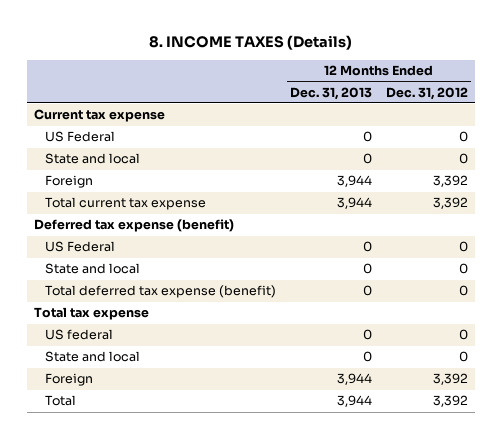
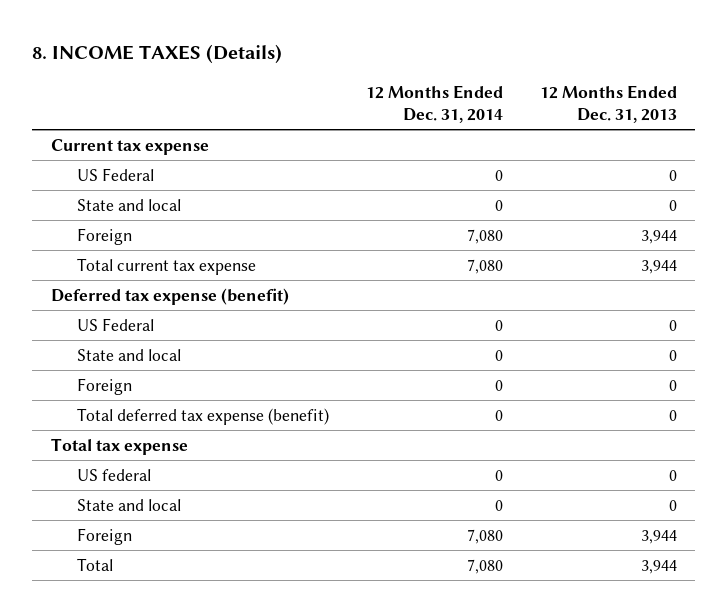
- | 12 Months Ended Dec. 31, 2013 | 12 Months Ended Dec. 31, 2012
+ | 12 Months Ended Dec. 31, 2014 | 12 Months Ended Dec. 31, 2013
+ Foreign | 0 | 0

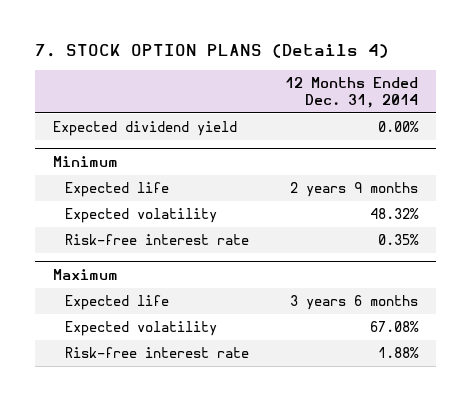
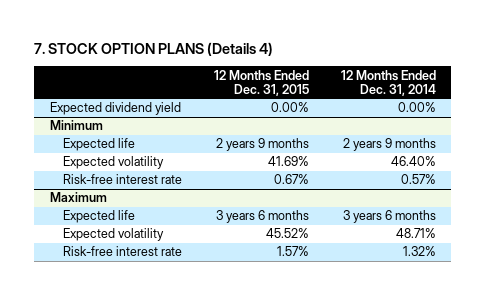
- | 12 Months Ended Dec. 31, 2014
+ | 12 Months Ended Dec. 31, 2015 | 12 Months Ended Dec. 31, 2014
@ Minimum
- Expected volatility | 48.32%
- Risk-free interest rate | 0.35%
+ Expected volatility | 41.69% | 46.40%
+ Risk-free interest rate | 0.67% | 0.57%
@ Maximum
- Expected volatility | 67.08%
- Risk-free interest rate | 1.88%
+ Expected volatility | 45.52% | 48.71%
+ Risk-free interest rate | 1.57% | 1.32%

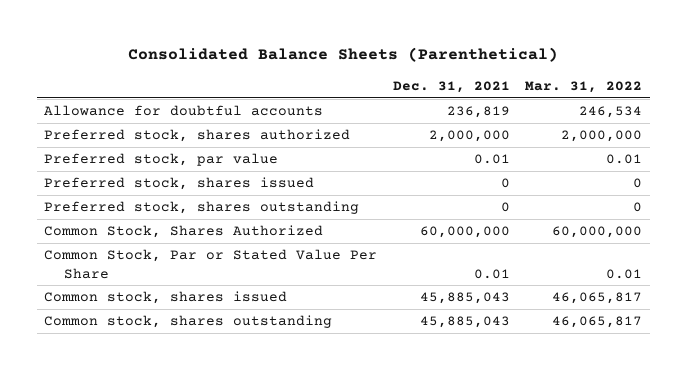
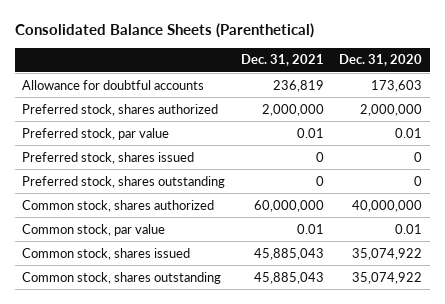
- | Dec. 31, 2021 | Mar. 31, 2022
+ | Dec. 31, 2021 | Dec. 31, 2020
- Common Stock, Shares Authorized | 60,000,000 | 60,000,000
- Common Stock, Par or Stated Value Per Share | 0.01 | 0.01
+ Common stock, shares authorized | 60,000,000 | 40,000,000
+ Common stock, par value | 0.01 | 0.01

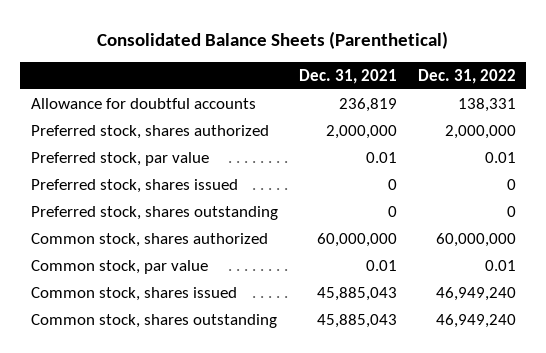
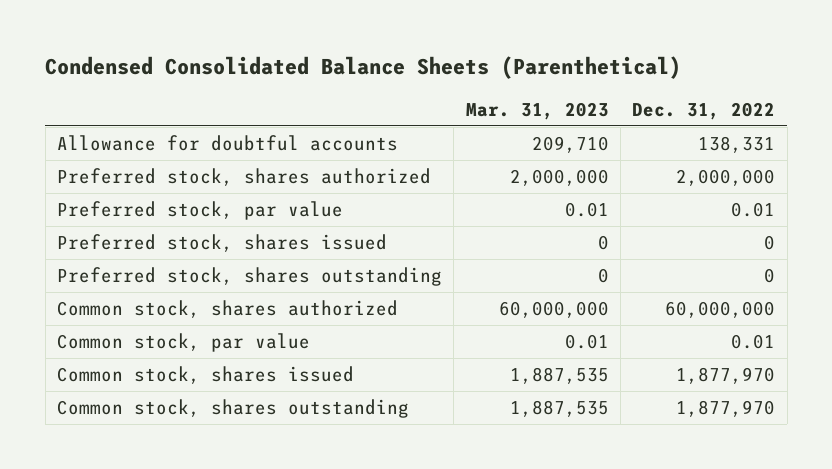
- Consolidated Balance Sheets (Parenthetical)
+ Condensed Consolidated Balance Sheets (Parenthetical)
- | Dec. 31, 2021 | Dec. 31, 2022
+ | Mar. 31, 2023 | Dec. 31, 2022
- Common stock, shares issued | 45,885,043 | 46,949,240
- Common stock, shares outstanding | 45,885,043 | 46,949,240
+ Common stock, shares issued | 1,887,535 | 1,877,970
+ Common stock, shares outstanding | 1,887,535 | 1,877,970

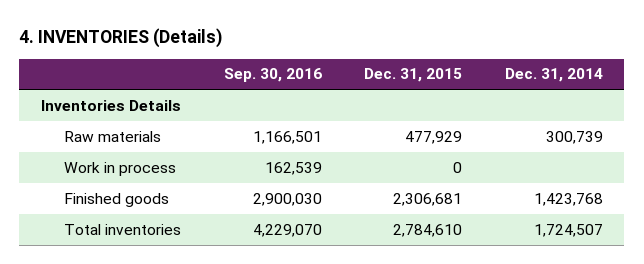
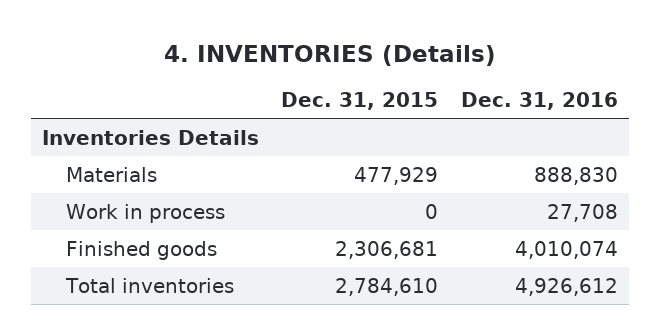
- | Sep. 30, 2016 | Dec. 31, 2015 | Dec. 31, 2014
+ | Dec. 31, 2015 | Dec. 31, 2016
- Raw materials | 1,166,501 | 477,929 | 300,739
+ Materials | 477,929 | 888,830

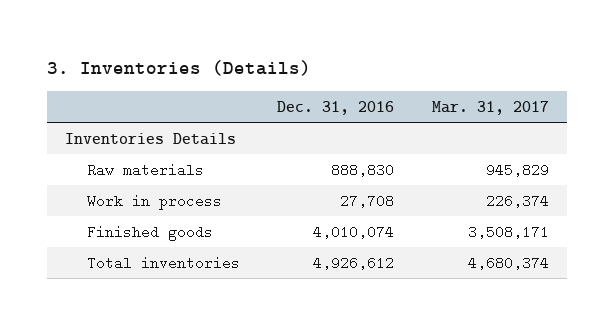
- 4. INVENTORIES (Details)
+ 3. Inventories (Details)
- | Dec. 31, 2015 | Dec. 31, 2016
+ | Dec. 31, 2016 | Mar. 31, 2017
- Materials | 477,929 | 888,830
+ Raw materials | 888,830 | 945,829

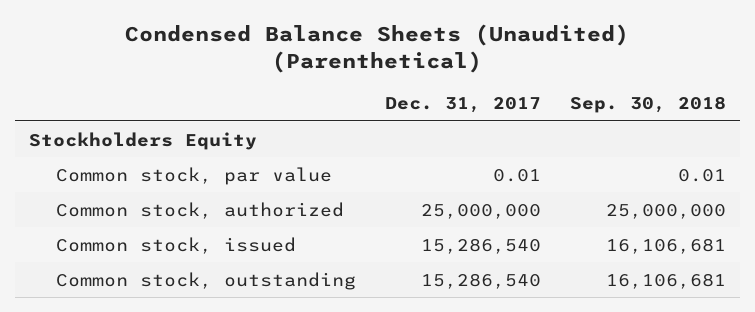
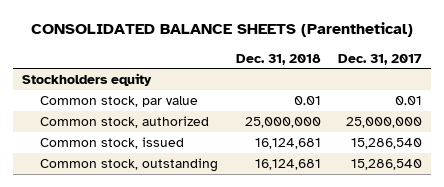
- Condensed Balance Sheets (Unaudited) (Parenthetical)
+ CONSOLIDATED BALANCE SHEETS (Parenthetical)
- | Dec. 31, 2017 | Sep. 30, 2018
+ | Dec. 31, 2018 | Dec. 31, 2017
- Stockholders Equity
+ Stockholders equity

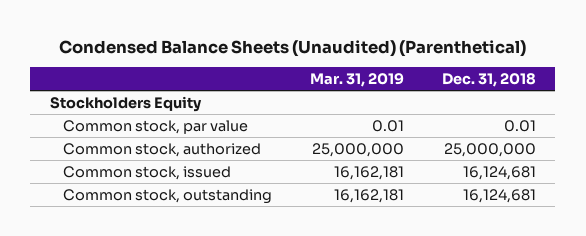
- CONSOLIDATED BALANCE SHEETS (Parenthetical)
+ Condensed Balance Sheets (Unaudited) (Parenthetical)
- | Dec. 31, 2018 | Dec. 31, 2017
+ | Mar. 31, 2019 | Dec. 31, 2018
- Stockholders equity
+ Stockholders Equity

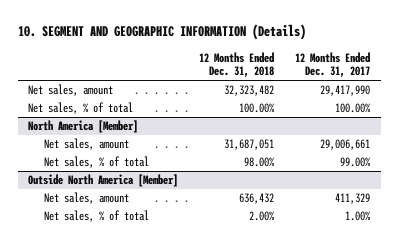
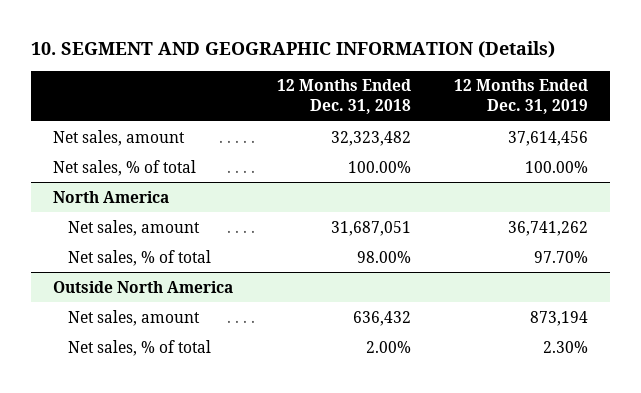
- | 12 Months Ended Dec. 31, 2018 | 12 Months Ended Dec. 31, 2017
+ | 12 Months Ended Dec. 31, 2018 | 12 Months Ended Dec. 31, 2019
- North America [Member]
+ North America
- Outside North America [Member]
+ Outside North America

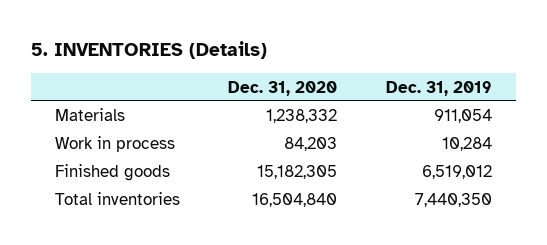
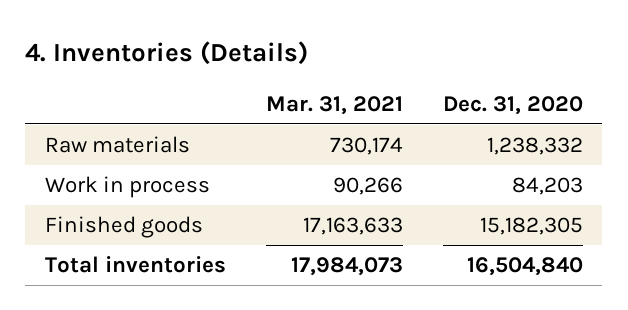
- 5. INVENTORIES (Details)
+ 4. Inventories (Details)
- | Dec. 31, 2020 | Dec. 31, 2019
+ | Mar. 31, 2021 | Dec. 31, 2020
- Materials | 1,238,332 | 911,054
+ Raw materials | 730,174 | 1,238,332

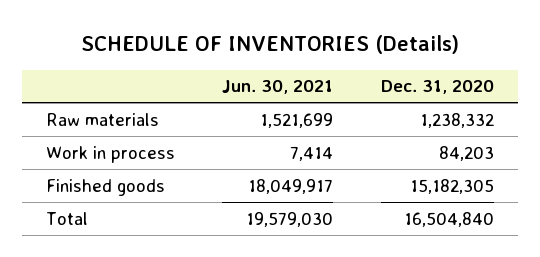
- 4. Inventories (Details)
+ SCHEDULE OF INVENTORIES (Details)
- | Mar. 31, 2021 | Dec. 31, 2020
+ | Jun. 30, 2021 | Dec. 31, 2020
- Total inventories | 17,984,073 | 16,504,840
+ Total | 19,579,030 | 16,504,840

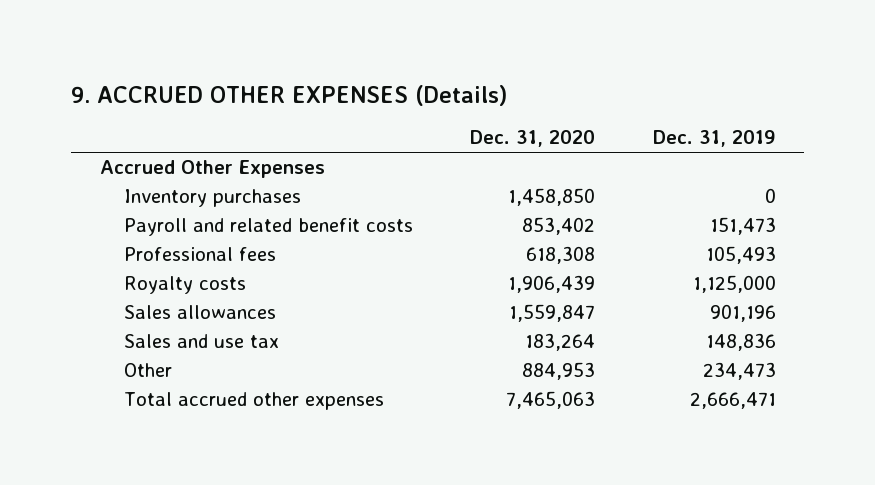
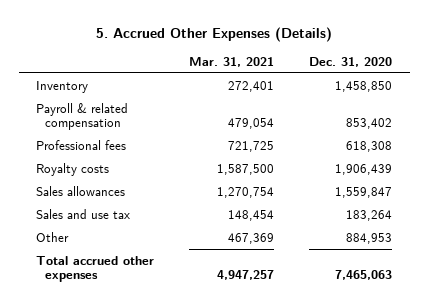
- 9. ACCRUED OTHER EXPENSES (Details)
+ 5. Accrued Other Expenses (Details)
- | Dec. 31, 2020 | Dec. 31, 2019
+ | Mar. 31, 2021 | Dec. 31, 2020
- Accrued Other Expenses
- Inventory purchases | 1,458,850 | 0
- Payroll and related benefit costs | 853,402 | 151,473
+ Inventory | 272,401 | 1,458,850
+ Payroll & related compensation | 479,054 | 853,402

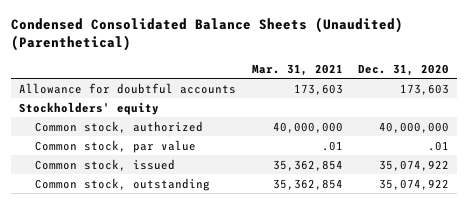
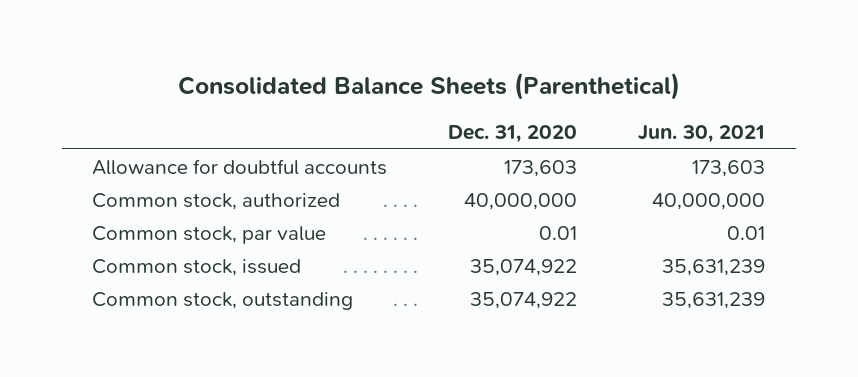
- Condensed Consolidated Balance Sheets (Unaudited) (Parenthetical)
+ Consolidated Balance Sheets (Parenthetical)
- | Mar. 31, 2021 | Dec. 31, 2020
+ | Dec. 31, 2020 | Jun. 30, 2021
- Stockholders' equity
- Common stock, par value | .01 | .01
+ Common stock, par value | 0.01 | 0.01

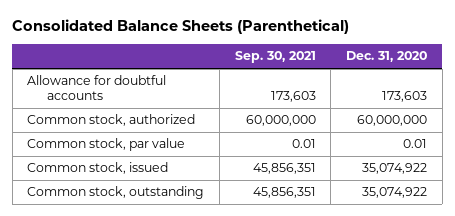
- | Dec. 31, 2020 | Jun. 30, 2021
+ | Sep. 30, 2021 | Dec. 31, 2020
- Common stock, authorized | 40,000,000 | 40,000,000
+ Common stock, authorized | 60,000,000 | 60,000,000

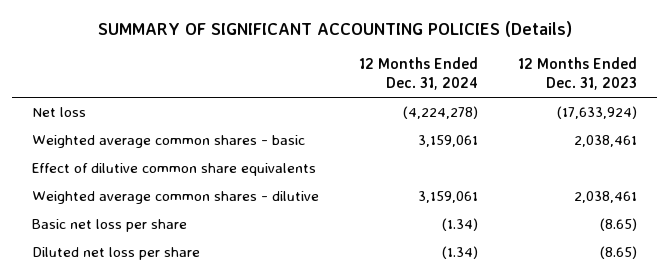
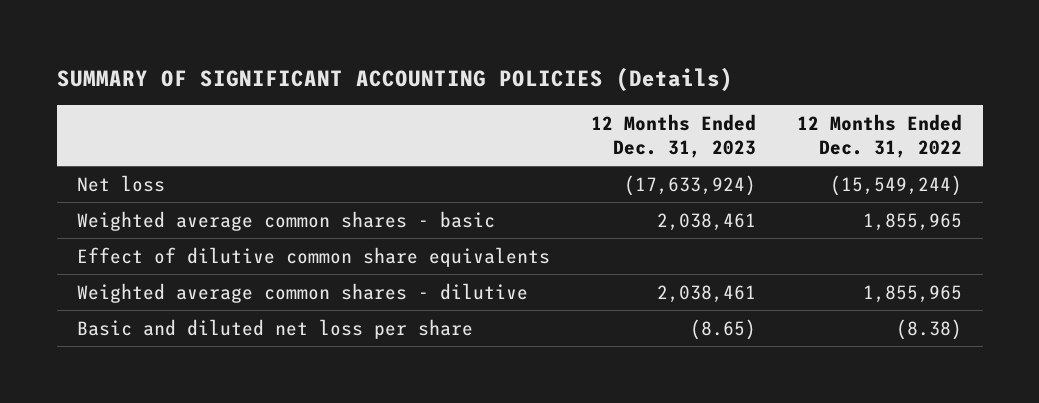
- | 12 Months Ended Dec. 31, 2024 | 12 Months Ended Dec. 31, 2023
+ | 12 Months Ended Dec. 31, 2023 | 12 Months Ended Dec. 31, 2022
- Basic net loss per share | (1.34) | (8.65)
- Diluted net loss per share | (1.34) | (8.65)
+ Basic and diluted net loss per share | (8.65) | (8.38)

